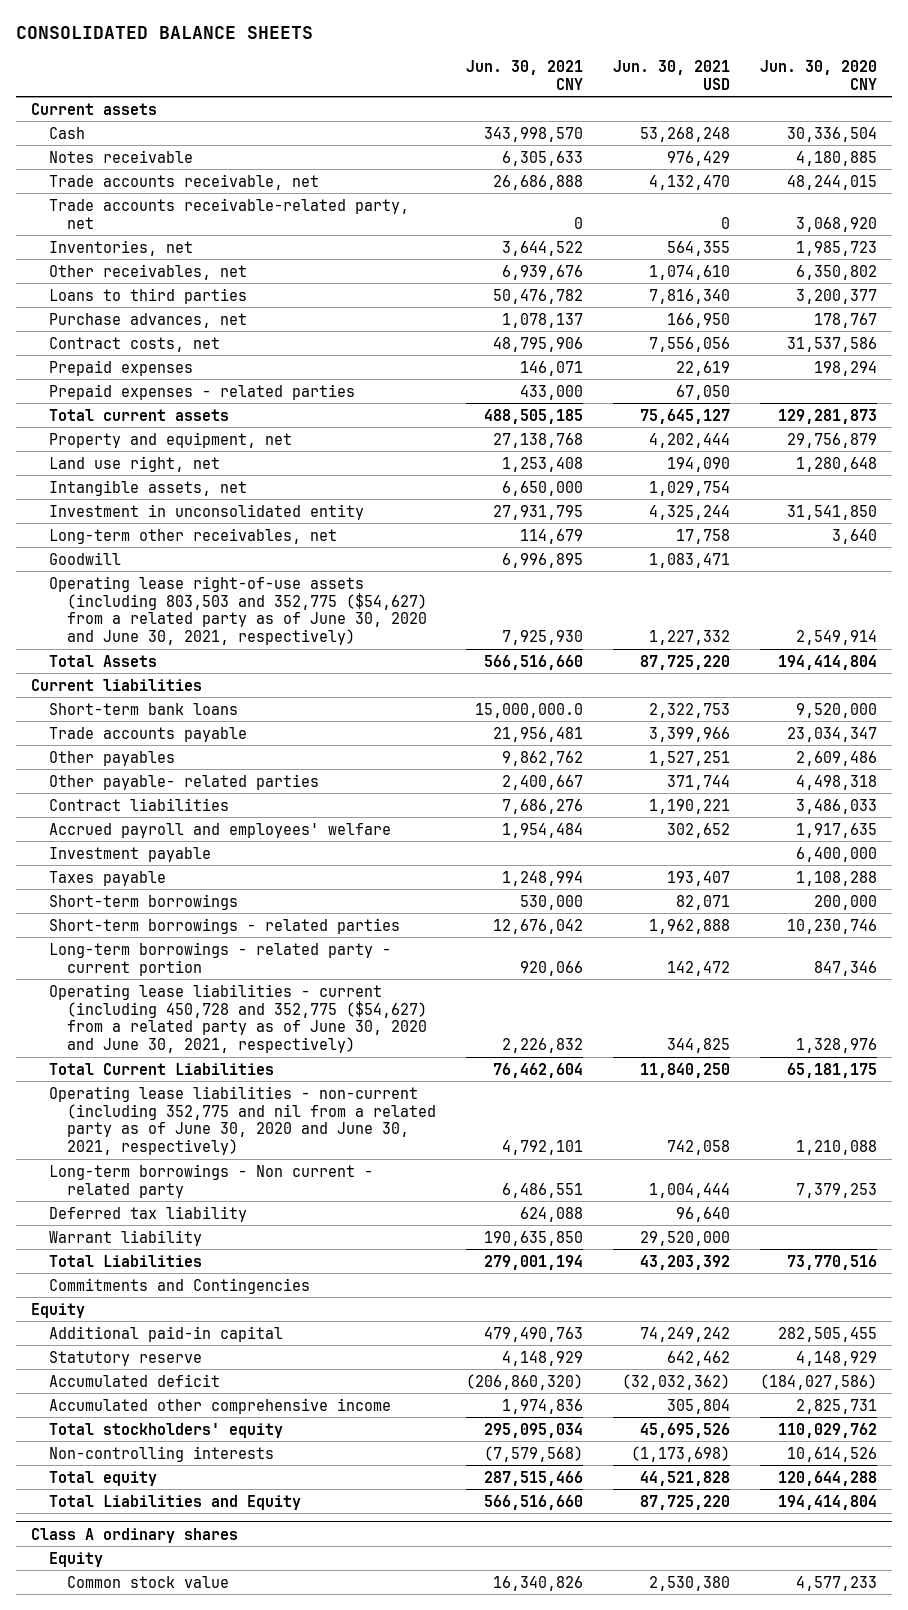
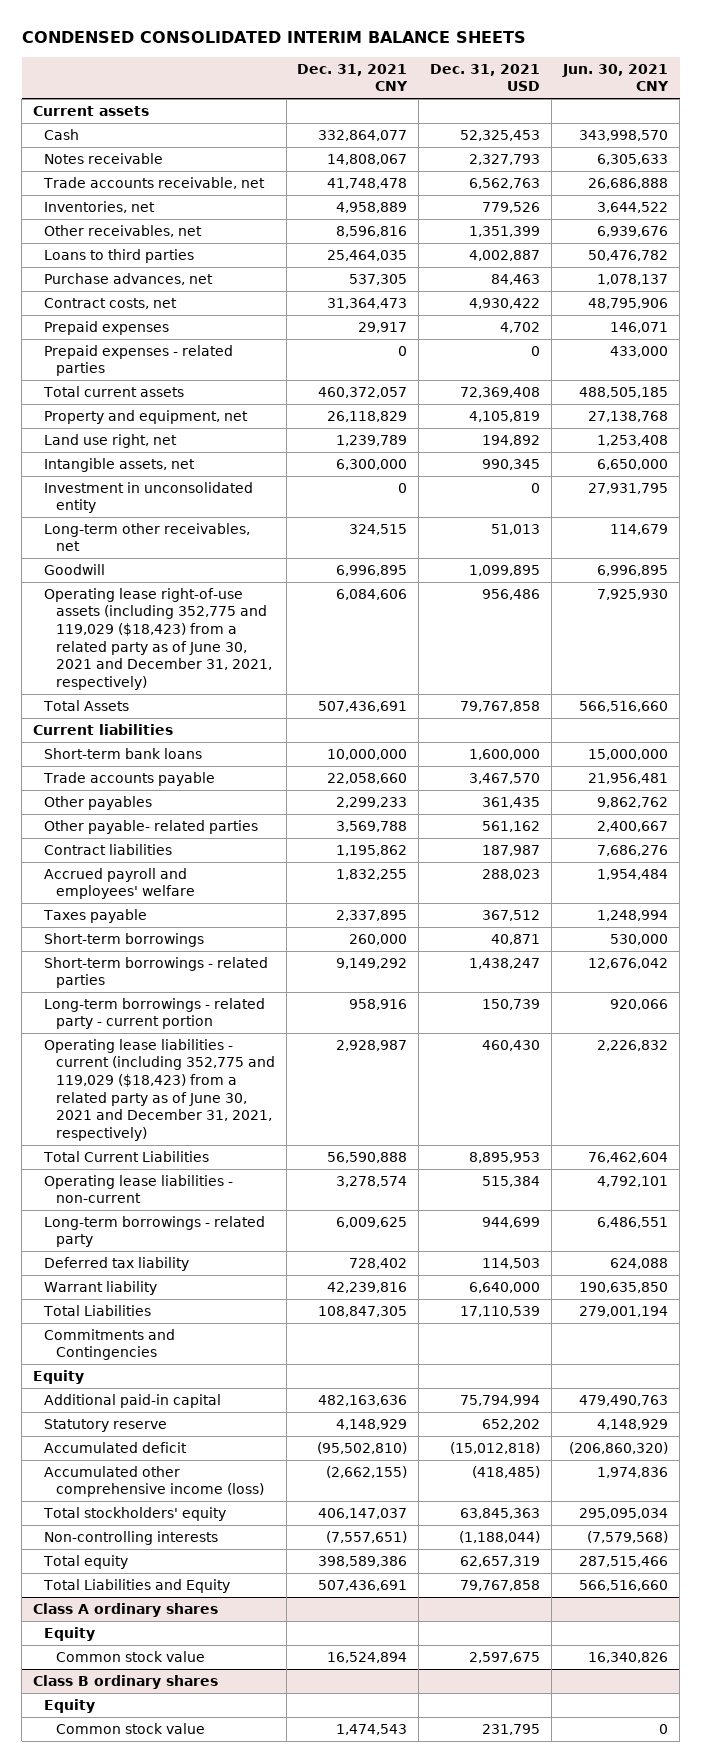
- CONSOLIDATED BALANCE SHEETS
+ CONDENSED CONSOLIDATED INTERIM BALANCE SHEETS
- | Jun. 30, 2021 CNY | Jun. 30, 2021 USD | Jun. 30, 2020 CNY
+ | Dec. 31, 2021 CNY | Dec. 31, 2021 USD | Jun. 30, 2021 CNY
- Trade accounts receivable-related party, net | 0 | 0 | 3,068,920
- Operating lease right-of-use assets (including 803,503 and 352,775 ($54,627) from a related party as of June 30, 2020 and June 30, 2021, respectively) | 7,925,930 | 1,227,332 | 2,549,914
+ Operating lease right-of-use assets (including 352,775 and 119,029 ($18,423) from a related party as of June 30, 2021 and December 31, 2021, respectively) | 6,084,606 | 956,486 | 7,925,930
- Short-term bank loans | 15,000,000.0 | 2,322,753 | 9,520,000
+ Short-term bank loans | 10,000,000 | 1,600,000 | 15,000,000
- Investment payable | | | 6,400,000
- Operating lease liabilities - current (including 450,728 and 352,775 ($54,627) from a related party as of June 30, 2020 and June 30, 2021, respectively) | 2,226,832 | 344,825 | 1,328,976
+ Operating lease liabilities - current (including 352,775 and 119,029 ($18,423) from a related party as of June 30, 2021 and December 31, 2021, respectively) | 2,928,987 | 460,430 | 2,226,832
- Operating lease liabilities - non-current (including 352,775 and nil from a related party as of June 30, 2020 and June 30, 2021, respectively) | 4,792,101 | 742,058 | 1,210,088
- Long-term borrowings - Non current - related party | 6,486,551 | 1,004,444 | 7,379,253
+ Operating lease liabilities - non-current | 3,278,574 | 515,384 | 4,792,101
+ Long-term borrowings - related party | 6,009,625 | 944,699 | 6,486,551
- Accumulated other comprehensive income | 1,974,836 | 305,804 | 2,825,731
+ Accumulated other comprehensive income (loss) | (2,662,155) | (418,485) | 1,974,836
+ Class B ordinary shares
+ Equity
+ Common stock value | 1,474,543 | 231,795 | 0

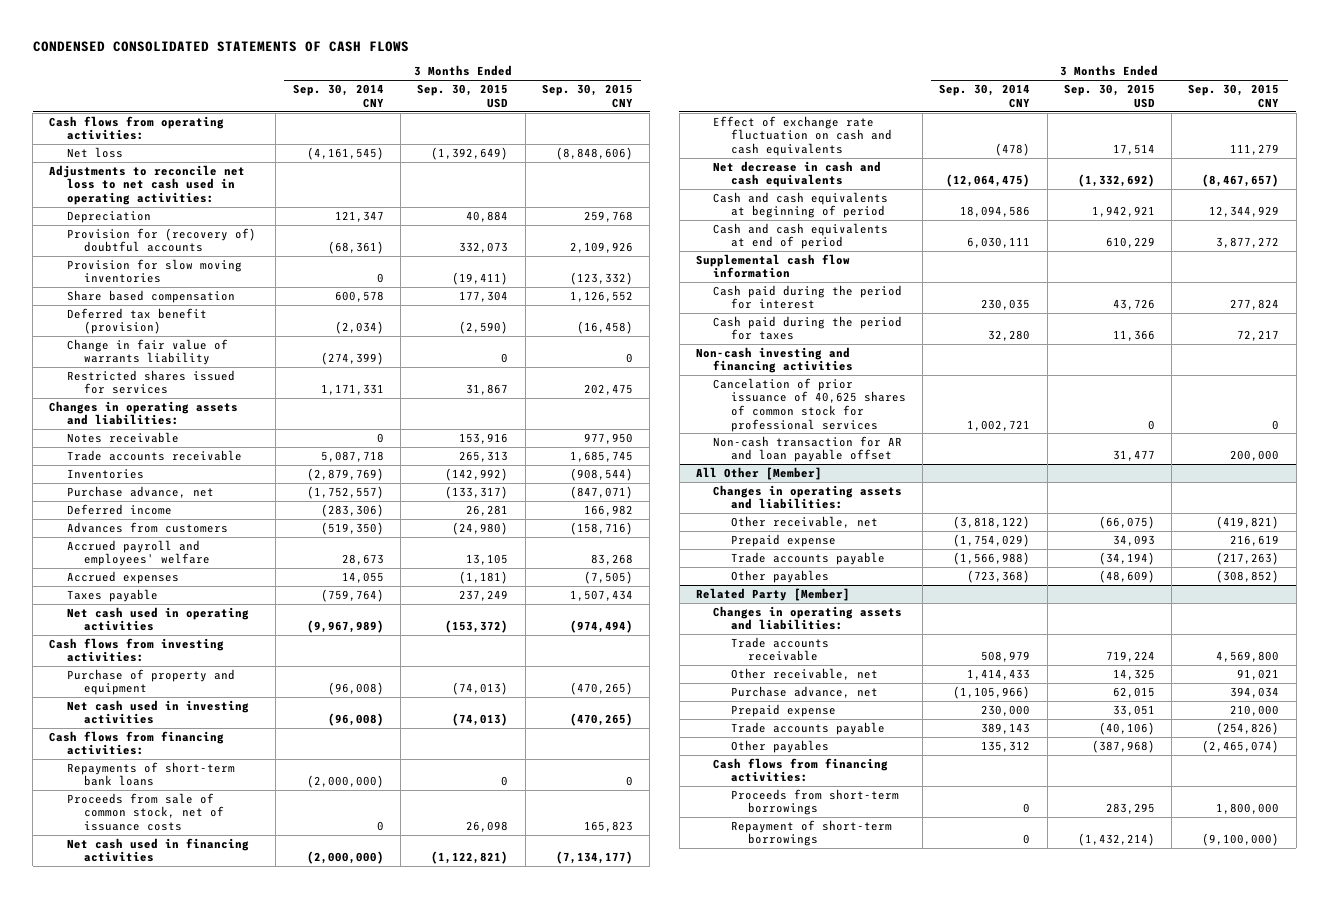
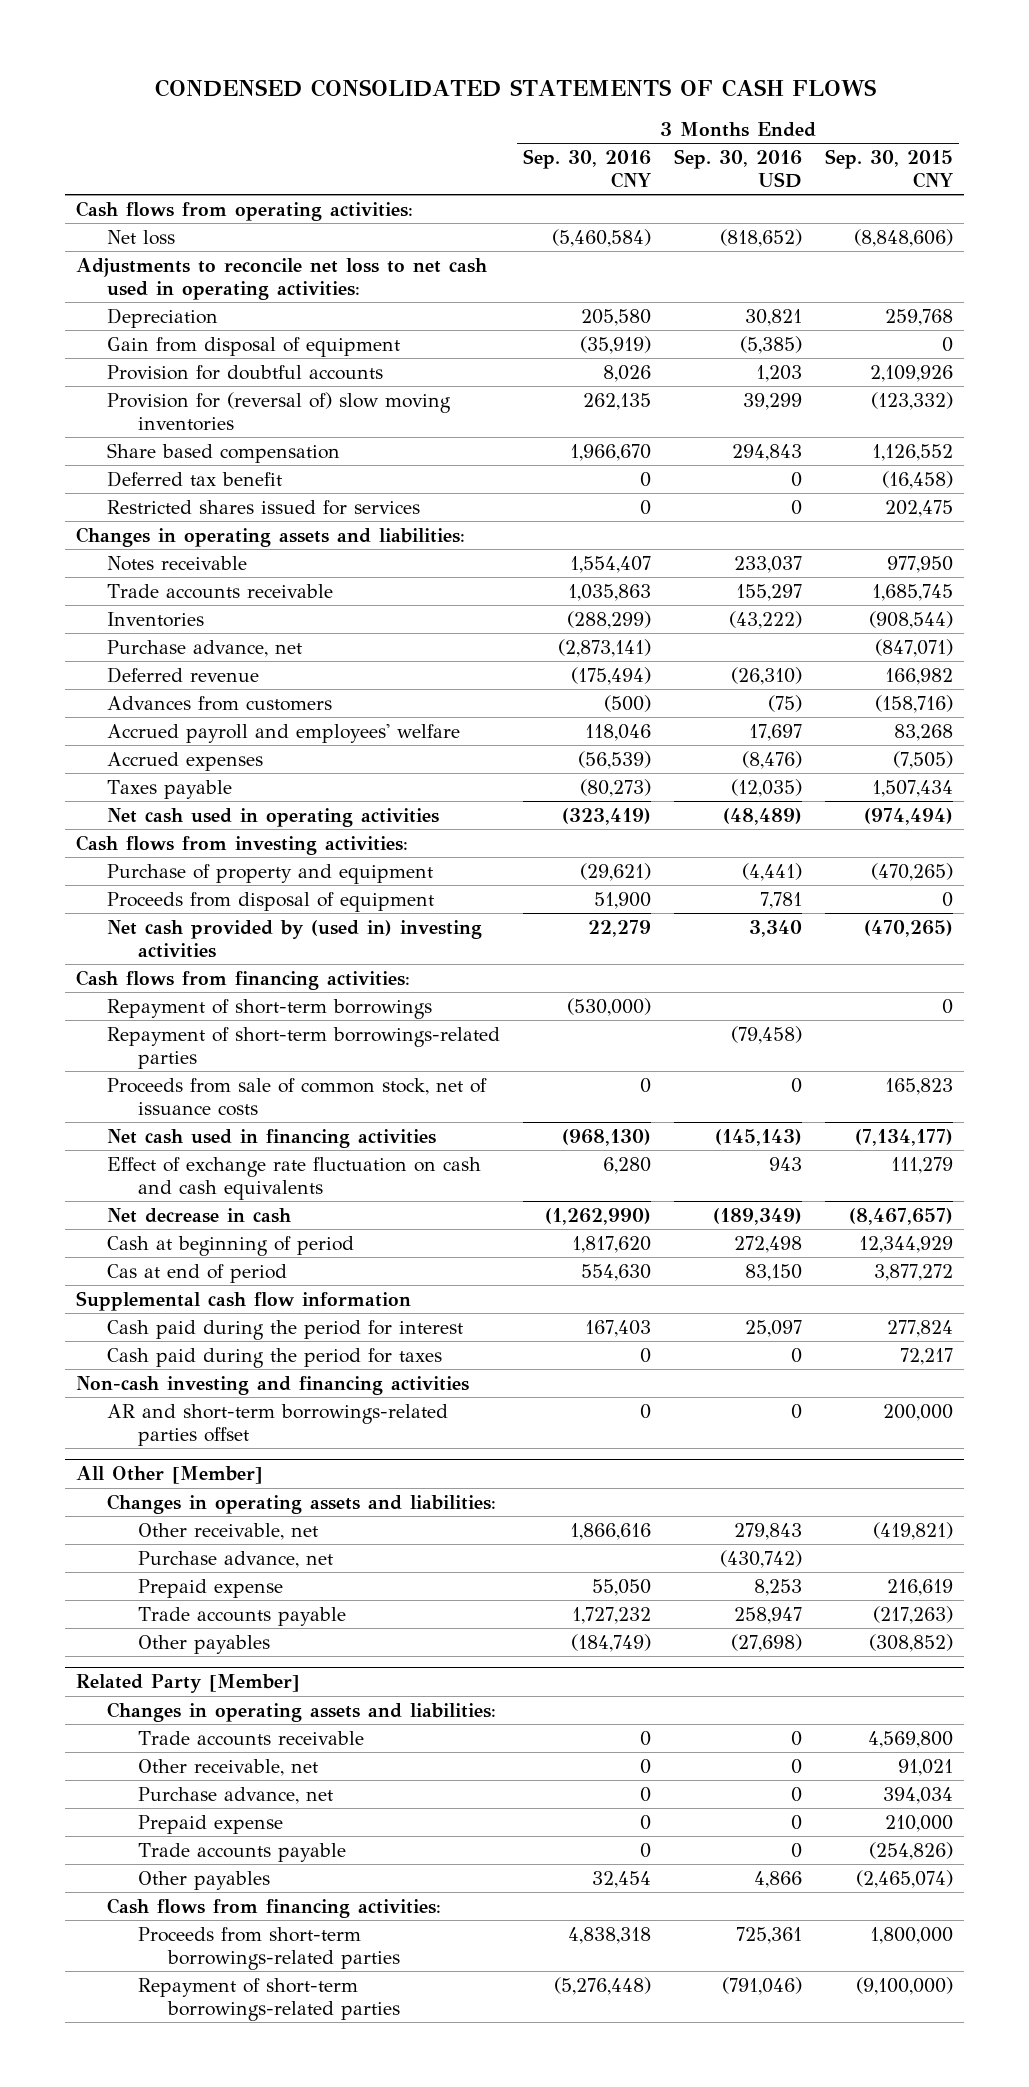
- | 3 Months Ended Sep. 30, 2014 CNY | 3 Months Ended Sep. 30, 2015 USD | 3 Months Ended Sep. 30, 2015 CNY
+ | 3 Months Ended Sep. 30, 2016 CNY | 3 Months Ended Sep. 30, 2016 USD | 3 Months Ended Sep. 30, 2015 CNY
- Provision for (recovery of) doubtful accounts | (68,361) | 332,073 | 2,109,926
- Provision for slow moving inventories | 0 | (19,411) | (123,332)
+ Gain from disposal of equipment | (35,919) | (5,385) | 0
+ Provision for doubtful accounts | 8,026 | 1,203 | 2,109,926
+ Provision for (reversal of) slow moving inventories | 262,135 | 39,299 | (123,332)
- Deferred tax benefit (provision) | (2,034) | (2,590) | (16,458)
- Change in fair value of warrants liability | (274,399) | 0 | 0
+ Deferred tax benefit | 0 | 0 | (16,458)
- Deferred income | (283,306) | 26,281 | 166,982
+ Deferred revenue | (175,494) | (26,310) | 166,982
- Net cash used in investing activities | (96,008) | (74,013) | (470,265)
+ Proceeds from disposal of equipment | 51,900 | 7,781 | 0
+ Net cash provided by (used in) investing activities | 22,279 | 3,340 | (470,265)
- Repayments of short-term bank loans | (2,000,000) | 0 | 0
+ Repayment of short-term borrowings | (530,000) | | 0
+ Repayment of short-term borrowings-related parties | | (79,458) |
- Net decrease in cash and cash equivalents | (12,064,475) | (1,332,692) | (8,467,657)
- Cash and cash equivalents at beginning of period | 18,094,586 | 1,942,921 | 12,344,929
- Cash and cash equivalents at end of period | 6,030,111 | 610,229 | 3,877,272
+ Net decrease in cash | (1,262,990) | (189,349) | (8,467,657)
+ Cash at beginning of period | 1,817,620 | 272,498 | 12,344,929
+ Cas at end of period | 554,630 | 83,150 | 3,877,272
- Cancelation of prior issuance of 40,625 shares of common stock for professional services | 1,002,721 | 0 | 0
- Non-cash transaction for AR and loan payable offset | | 31,477 | 200,000
+ AR and short-term borrowings-related parties offset | 0 | 0 | 200,000
@ All Other [Member]
+ Purchase advance, net | | (430,742) |
@ Related Party [Member]
- Proceeds from short-term borrowings | 0 | 283,295 | 1,800,000
- Repayment of short-term borrowings | 0 | (1,432,214) | (9,100,000)
+ Proceeds from short-term borrowings-related parties | 4,838,318 | 725,361 | 1,800,000
+ Repayment of short-term borrowings-related parties | (5,276,448) | (791,046) | (9,100,000)

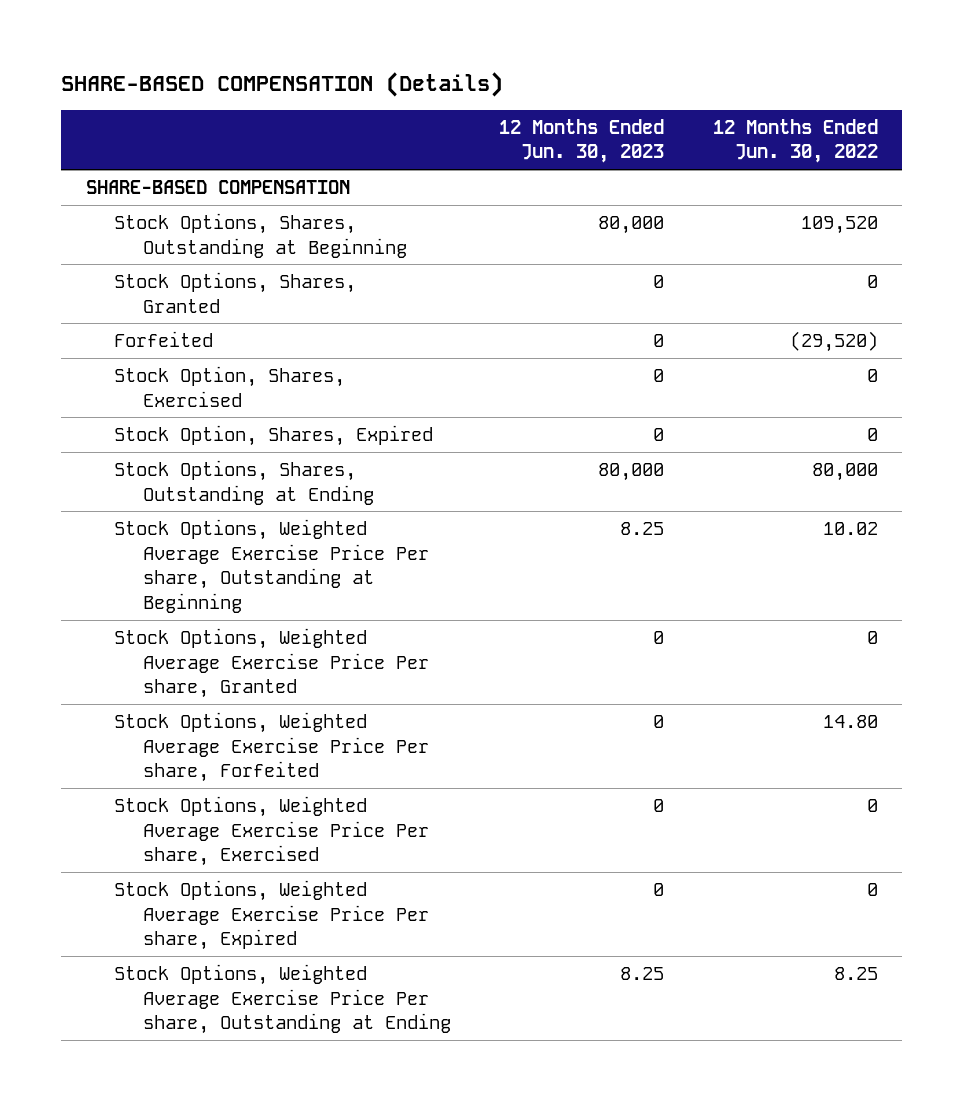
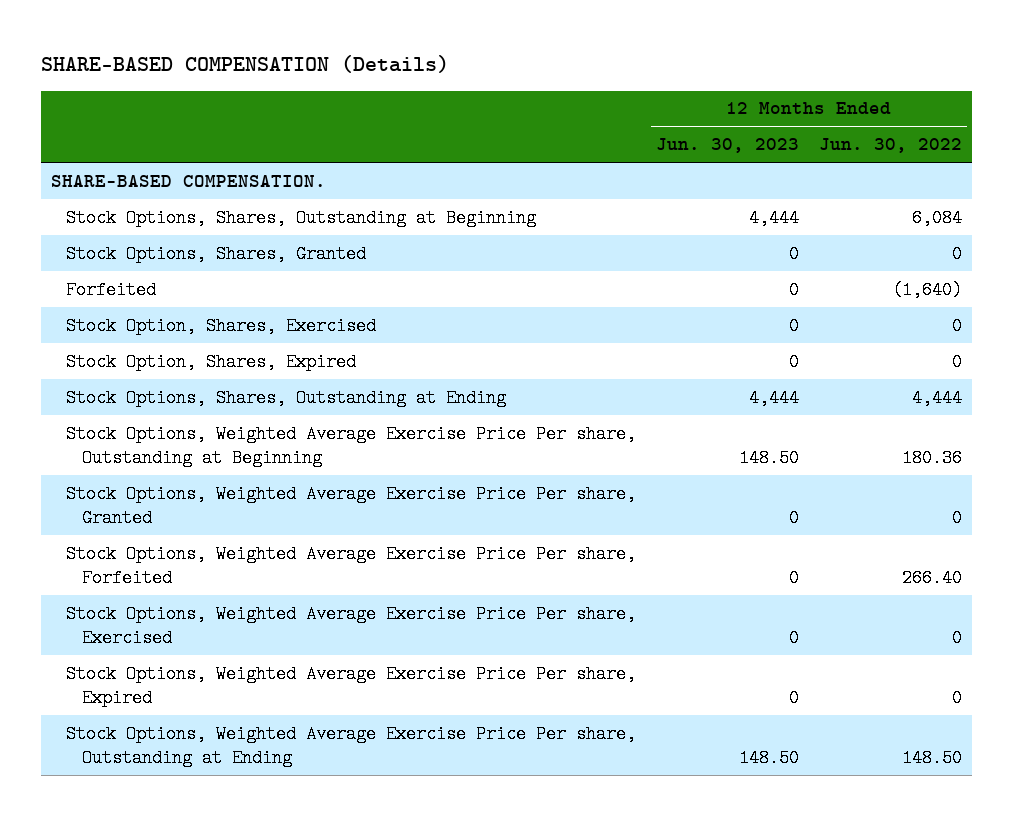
- SHARE-BASED COMPENSATION
- Stock Options, Shares, Outstanding at Beginning | 80,000 | 109,520
+ SHARE-BASED COMPENSATION.
+ Stock Options, Shares, Outstanding at Beginning | 4,444 | 6,084
- Forfeited | 0 | (29,520)
+ Forfeited | 0 | (1,640)
- Stock Options, Shares, Outstanding at Ending | 80,000 | 80,000
- Stock Options, Weighted Average Exercise Price Per share, Outstanding at Beginning | 8.25 | 10.02
+ Stock Options, Shares, Outstanding at Ending | 4,444 | 4,444
+ Stock Options, Weighted Average Exercise Price Per share, Outstanding at Beginning | 148.50 | 180.36
- Stock Options, Weighted Average Exercise Price Per share, Forfeited | 0 | 14.80
+ Stock Options, Weighted Average Exercise Price Per share, Forfeited | 0 | 266.40
- Stock Options, Weighted Average Exercise Price Per share, Outstanding at Ending | 8.25 | 8.25
+ Stock Options, Weighted Average Exercise Price Per share, Outstanding at Ending | 148.50 | 148.50

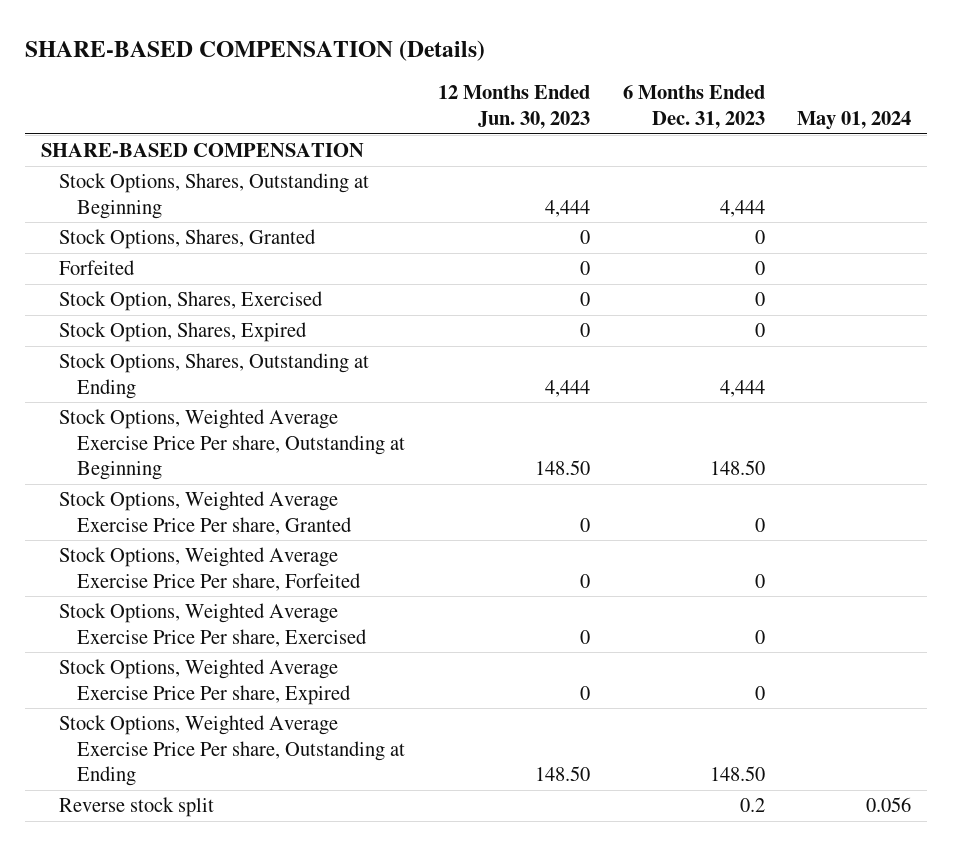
- | 12 Months Ended Jun. 30, 2023 | 12 Months Ended Jun. 30, 2022
+ | 12 Months Ended Jun. 30, 2023 | 6 Months Ended Dec. 31, 2023 | May 01, 2024
- SHARE-BASED COMPENSATION.
+ SHARE-BASED COMPENSATION
+ Reverse stock split | | 0.2 | 0.056

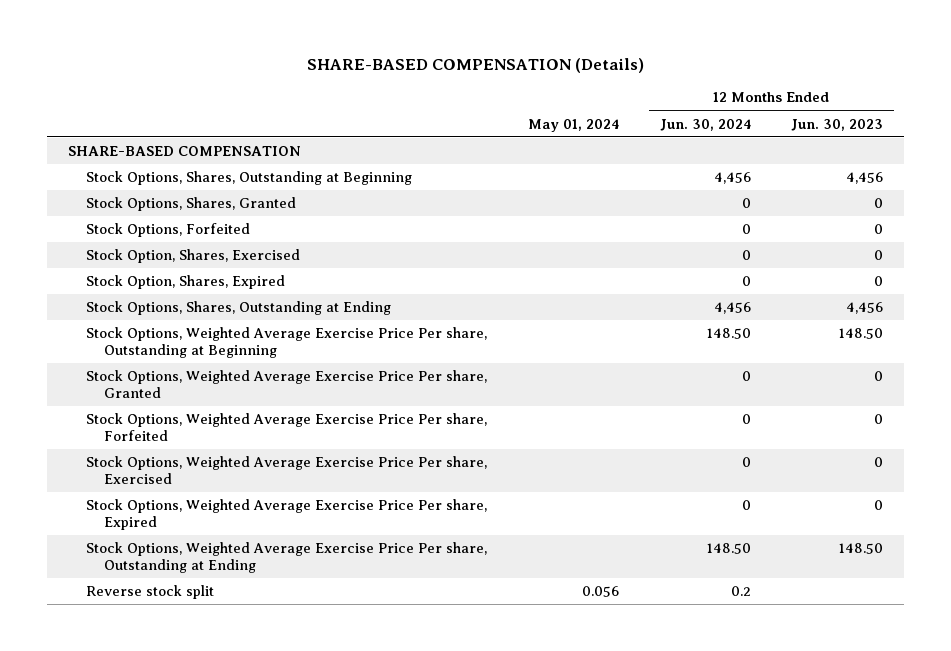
- | 12 Months Ended Jun. 30, 2023 | 6 Months Ended Dec. 31, 2023 | May 01, 2024
+ | May 01, 2024 | 12 Months Ended Jun. 30, 2024 | 12 Months Ended Jun. 30, 2023
- Stock Options, Shares, Outstanding at Beginning | 4,444 | 4,444 |
+ Stock Options, Shares, Outstanding at Beginning | | 4,456 | 4,456
- Forfeited | 0 | 0 |
+ Stock Options, Forfeited | | 0 | 0
- Stock Options, Shares, Outstanding at Ending | 4,444 | 4,444 |
+ Stock Options, Shares, Outstanding at Ending | | 4,456 | 4,456

